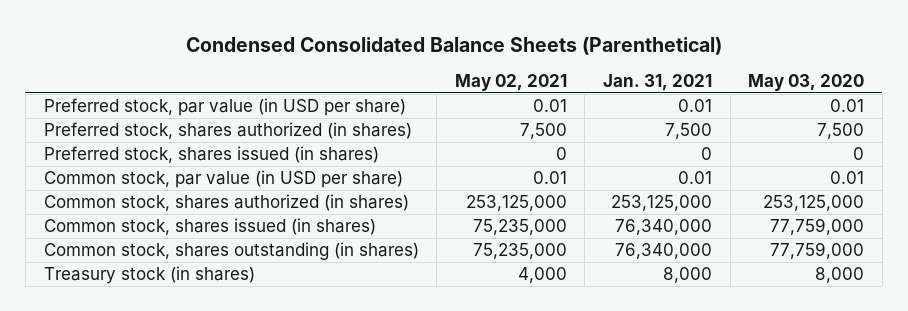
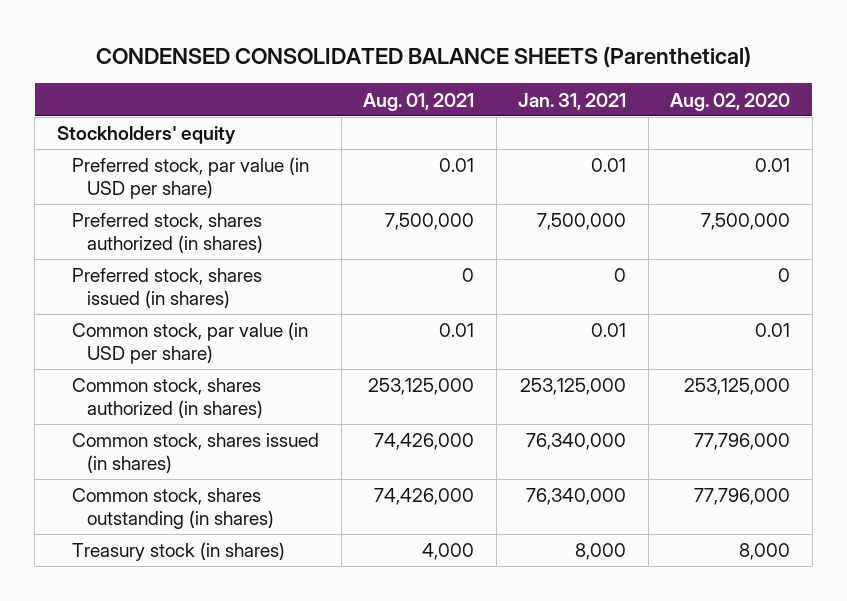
- Condensed Consolidated Balance Sheets (Parenthetical)
+ CONDENSED CONSOLIDATED BALANCE SHEETS (Parenthetical)
- | May 02, 2021 | Jan. 31, 2021 | May 03, 2020
+ | Aug. 01, 2021 | Jan. 31, 2021 | Aug. 02, 2020
+ Stockholders' equity
- Preferred stock, shares authorized (in shares) | 7,500 | 7,500 | 7,500
+ Preferred stock, shares authorized (in shares) | 7,500,000 | 7,500,000 | 7,500,000

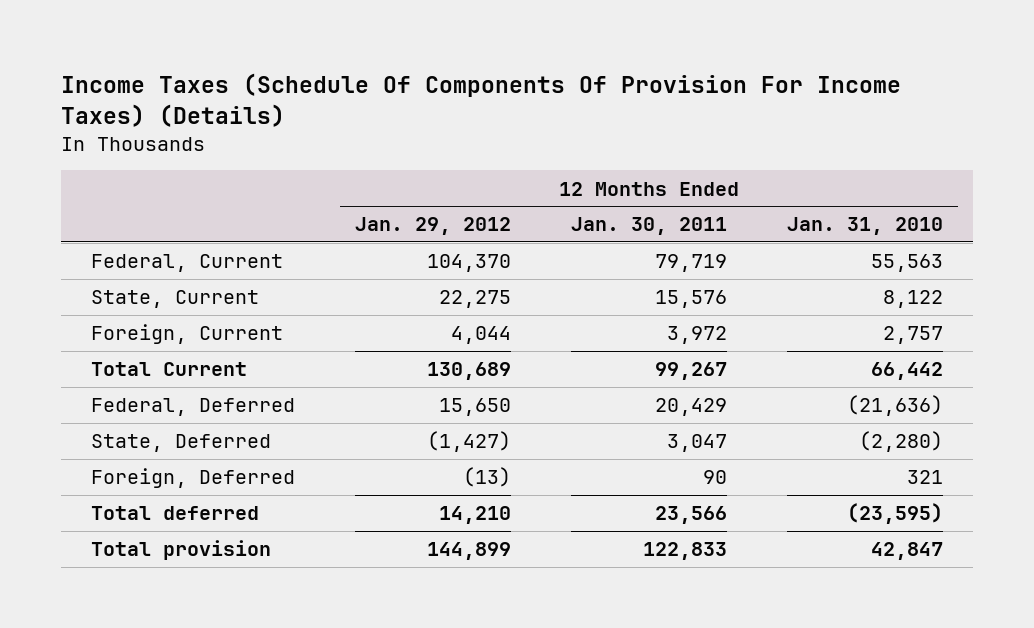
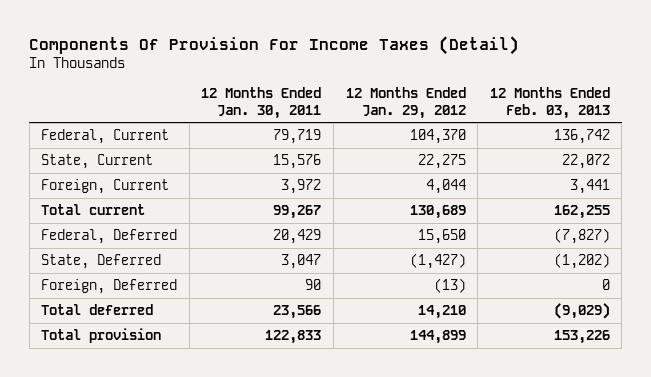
- Income Taxes (Schedule Of Components Of Provision For Income Taxes) (Details)
+ Components Of Provision For Income Taxes (Detail)
- | 12 Months Ended Jan. 29, 2012 | 12 Months Ended Jan. 30, 2011 | 12 Months Ended Jan. 31, 2010
+ | 12 Months Ended Jan. 30, 2011 | 12 Months Ended Jan. 29, 2012 | 12 Months Ended Feb. 03, 2013
- Total Current | 130,689 | 99,267 | 66,442
+ Total current | 99,267 | 130,689 | 162,255

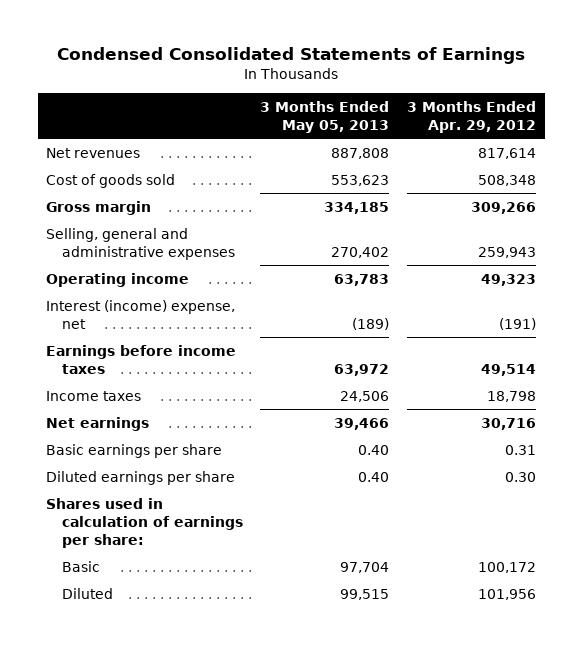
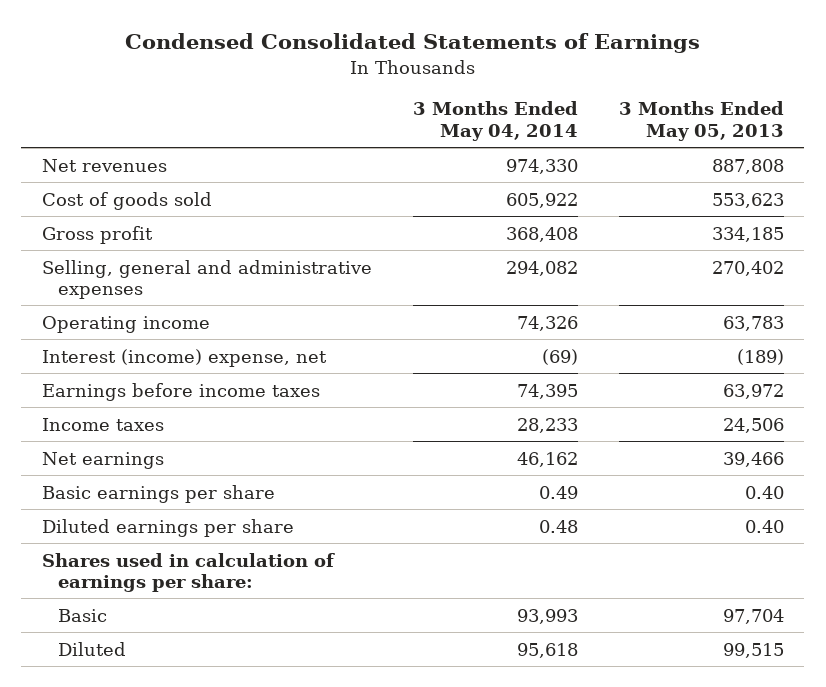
- | 3 Months Ended May 05, 2013 | 3 Months Ended Apr. 29, 2012
+ | 3 Months Ended May 04, 2014 | 3 Months Ended May 05, 2013
- Gross margin | 334,185 | 309,266
+ Gross profit | 368,408 | 334,185

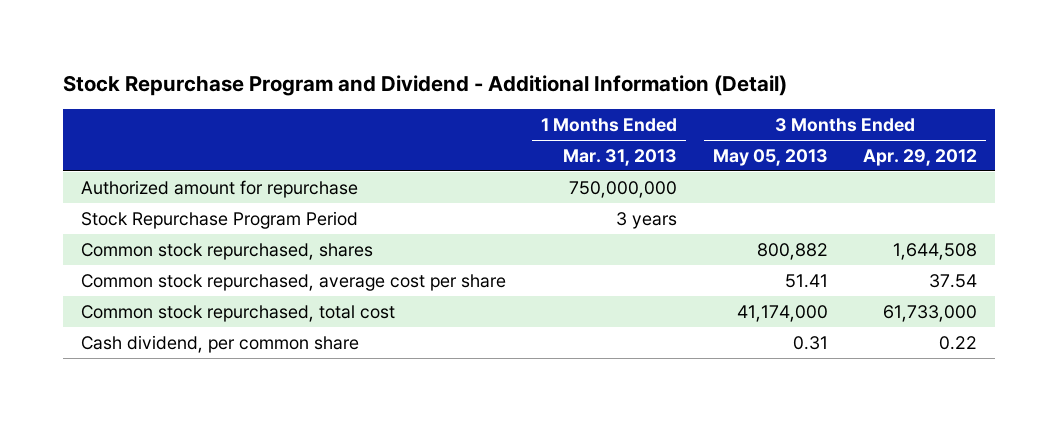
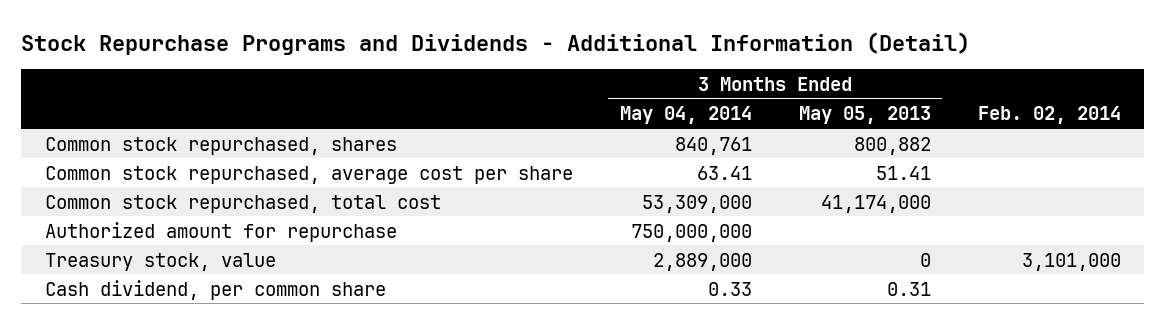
- Stock Repurchase Program and Dividend - Additional Information (Detail)
+ Stock Repurchase Programs and Dividends - Additional Information (Detail)
- | 1 Months Ended Mar. 31, 2013 | 3 Months Ended May 05, 2013 | 3 Months Ended Apr. 29, 2012
+ | 3 Months Ended May 04, 2014 | 3 Months Ended May 05, 2013 | Feb. 02, 2014
- Stock Repurchase Program Period | 3 years | |
moved down: Authorized amount for repurchase | 750,000,000 | |
+ Treasury stock, value | 2,889,000 | 0 | 3,101,000

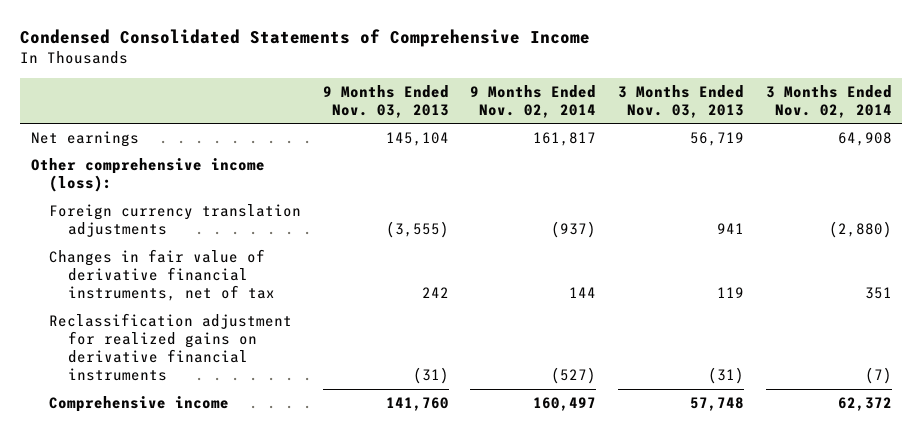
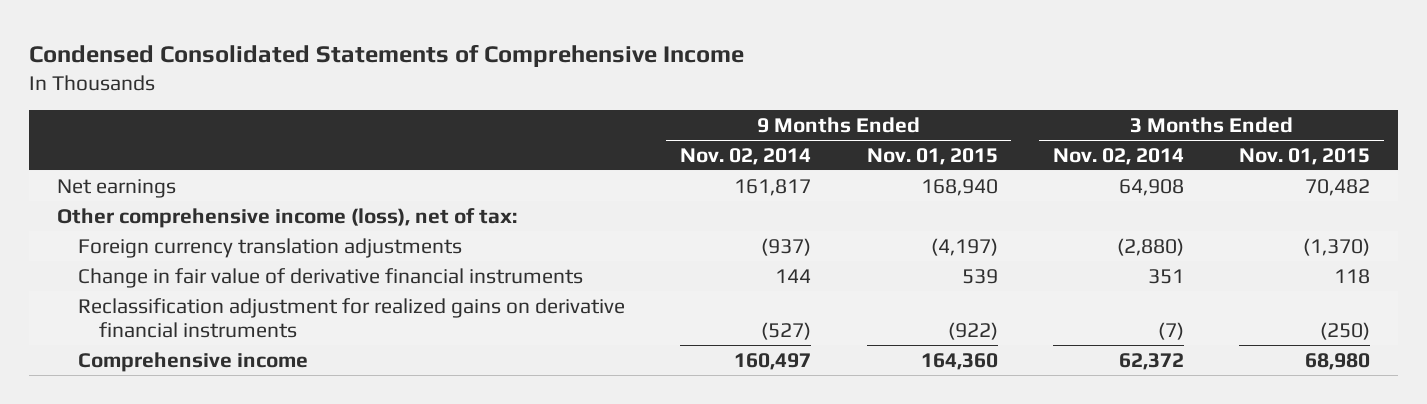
- | 9 Months Ended Nov. 03, 2013 | 9 Months Ended Nov. 02, 2014 | 3 Months Ended Nov. 03, 2013 | 3 Months Ended Nov. 02, 2014
+ | 9 Months Ended Nov. 02, 2014 | 9 Months Ended Nov. 01, 2015 | 3 Months Ended Nov. 02, 2014 | 3 Months Ended Nov. 01, 2015
- Other comprehensive income (loss):
+ Other comprehensive income (loss), net of tax:
- Changes in fair value of derivative financial instruments, net of tax | 242 | 144 | 119 | 351
+ Change in fair value of derivative financial instruments | 144 | 539 | 351 | 118

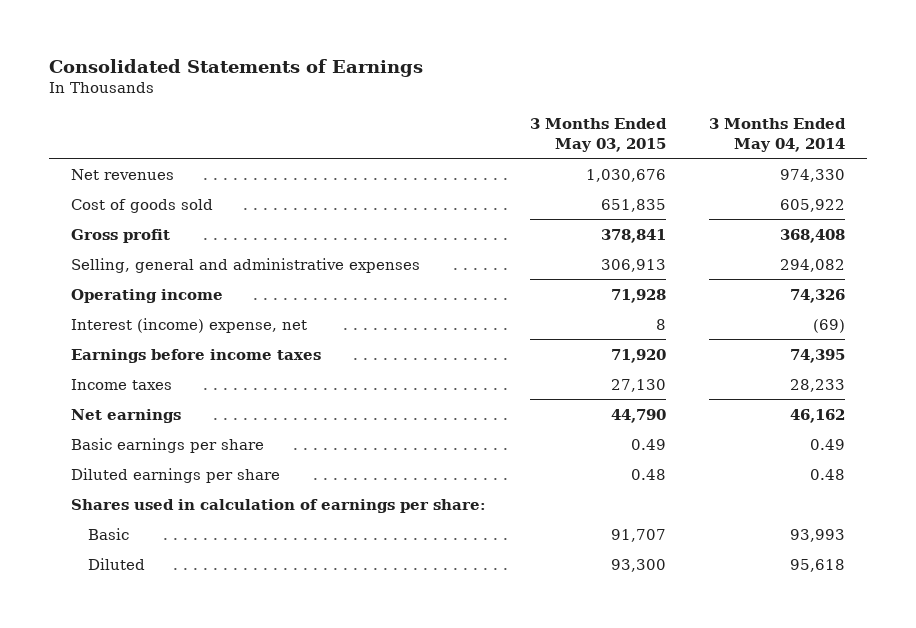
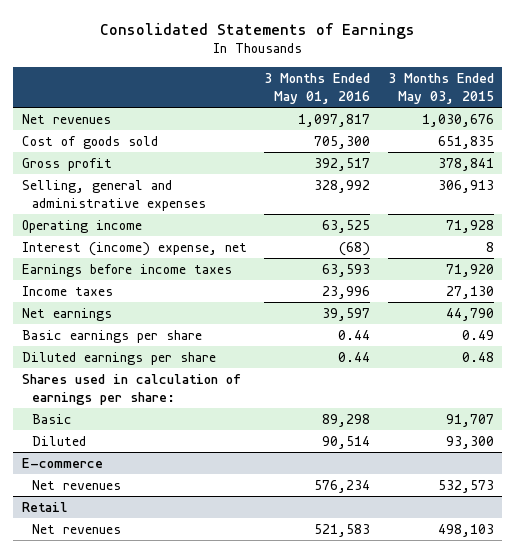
- | 3 Months Ended May 03, 2015 | 3 Months Ended May 04, 2014
+ | 3 Months Ended May 01, 2016 | 3 Months Ended May 03, 2015
+ E-commerce
+ Net revenues | 576,234 | 532,573
+ Retail
+ Net revenues | 521,583 | 498,103

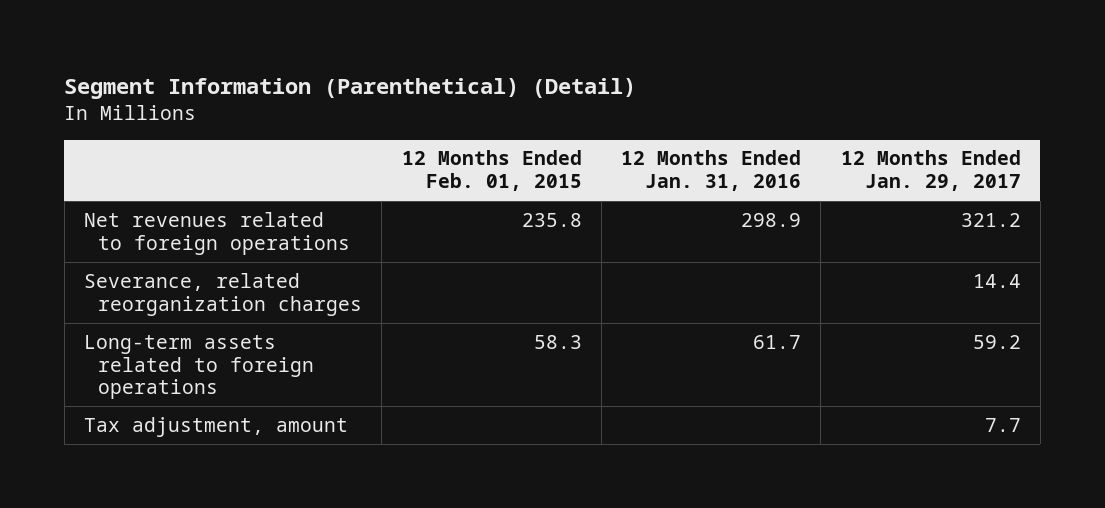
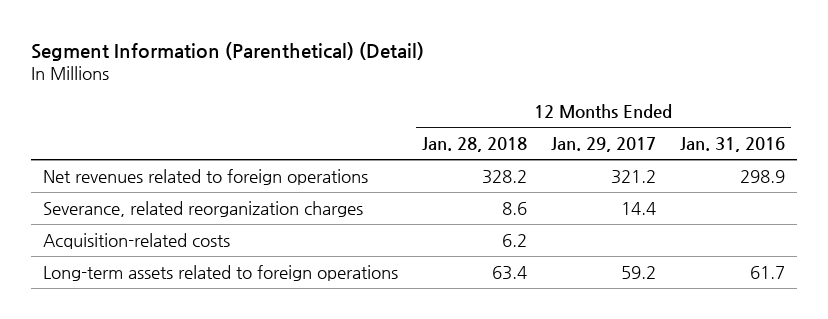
- | 12 Months Ended Feb. 01, 2015 | 12 Months Ended Jan. 31, 2016 | 12 Months Ended Jan. 29, 2017
+ | 12 Months Ended Jan. 28, 2018 | 12 Months Ended Jan. 29, 2017 | 12 Months Ended Jan. 31, 2016
+ Acquisition-related costs | 6.2 | |
- Tax adjustment, amount | | | 7.7

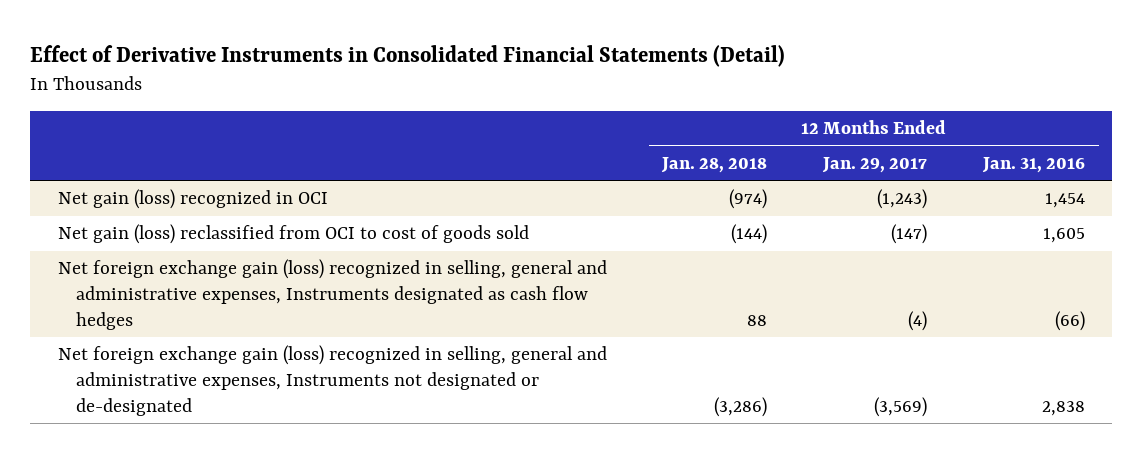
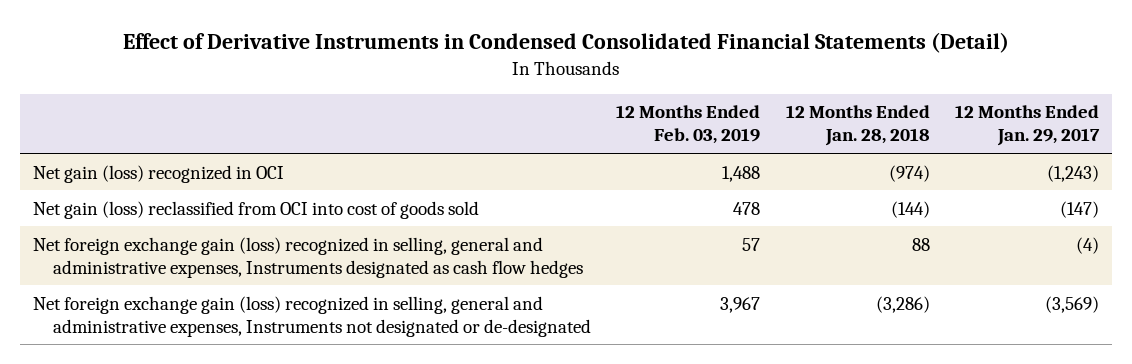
- Effect of Derivative Instruments in Consolidated Financial Statements (Detail)
+ Effect of Derivative Instruments in Condensed Consolidated Financial Statements (Detail)
- | 12 Months Ended Jan. 28, 2018 | 12 Months Ended Jan. 29, 2017 | 12 Months Ended Jan. 31, 2016
+ | 12 Months Ended Feb. 03, 2019 | 12 Months Ended Jan. 28, 2018 | 12 Months Ended Jan. 29, 2017
- Net gain (loss) reclassified from OCI to cost of goods sold | (144) | (147) | 1,605
+ Net gain (loss) reclassified from OCI into cost of goods sold | 478 | (144) | (147)

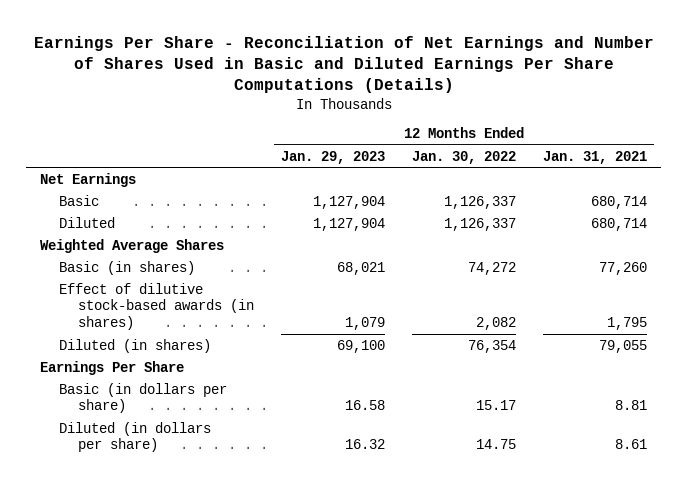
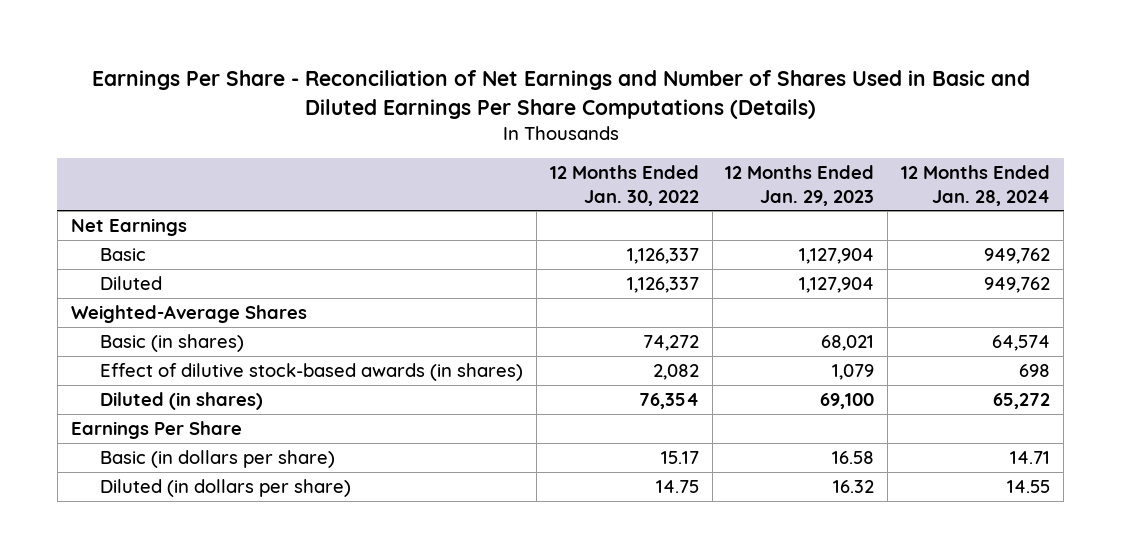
- | 12 Months Ended Jan. 29, 2023 | 12 Months Ended Jan. 30, 2022 | 12 Months Ended Jan. 31, 2021
+ | 12 Months Ended Jan. 30, 2022 | 12 Months Ended Jan. 29, 2023 | 12 Months Ended Jan. 28, 2024
- Weighted Average Shares
+ Weighted-Average Shares

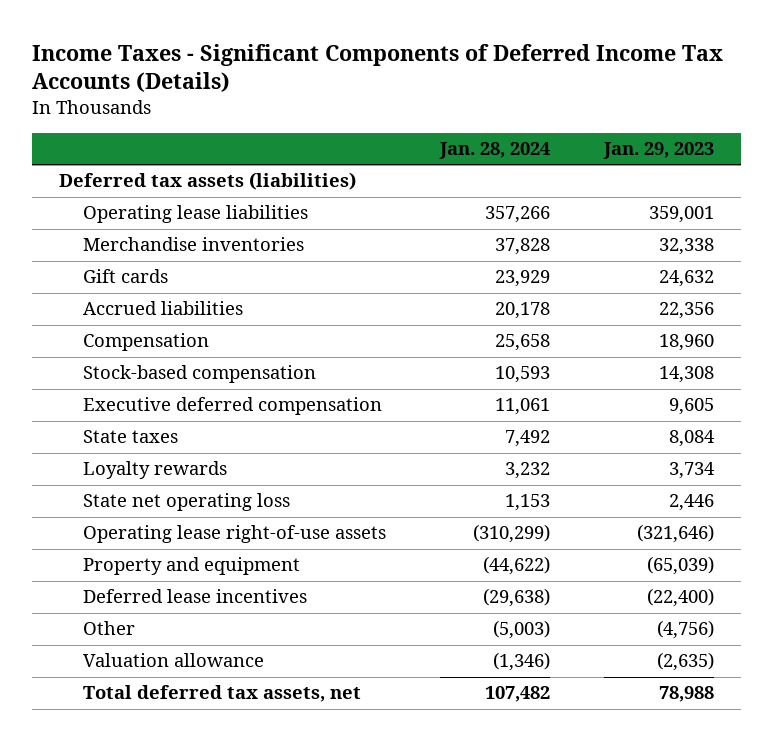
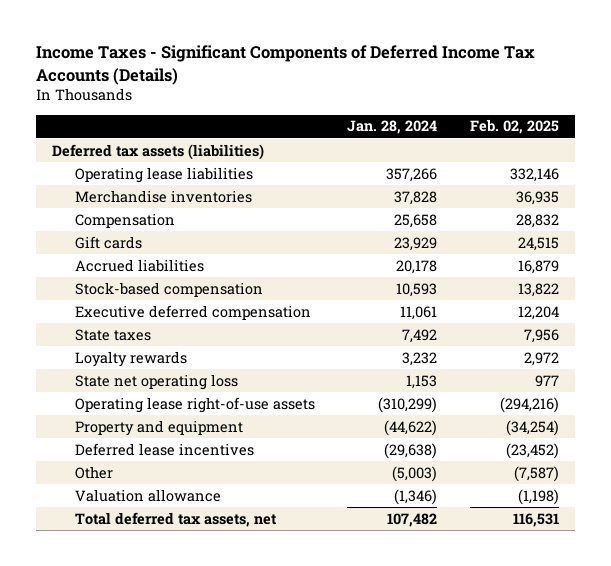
- | Jan. 28, 2024 | Jan. 29, 2023
+ | Jan. 28, 2024 | Feb. 02, 2025
moved up: Compensation | 25,658 | 28,832

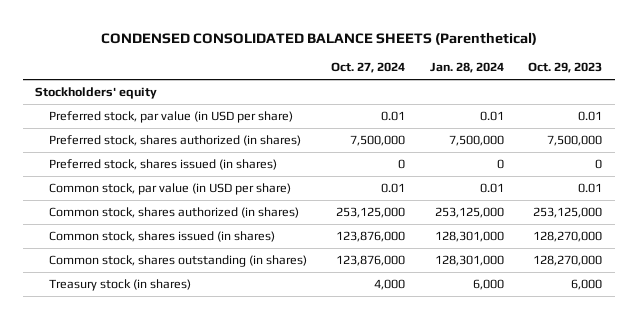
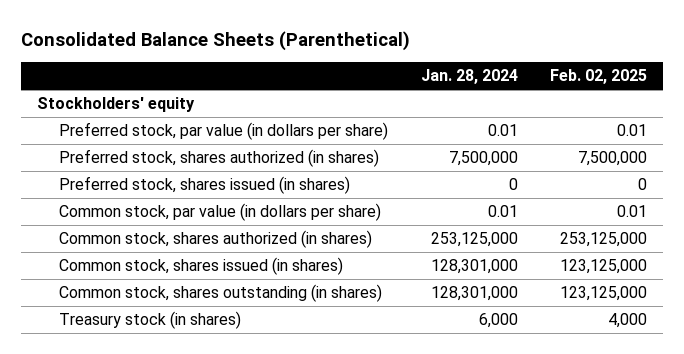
- CONDENSED CONSOLIDATED BALANCE SHEETS (Parenthetical)
+ Consolidated Balance Sheets (Parenthetical)
- | Oct. 27, 2024 | Jan. 28, 2024 | Oct. 29, 2023
+ | Jan. 28, 2024 | Feb. 02, 2025
- Preferred stock, par value (in USD per share) | 0.01 | 0.01 | 0.01
+ Preferred stock, par value (in dollars per share) | 0.01 | 0.01
- Common stock, par value (in USD per share) | 0.01 | 0.01 | 0.01
+ Common stock, par value (in dollars per share) | 0.01 | 0.01

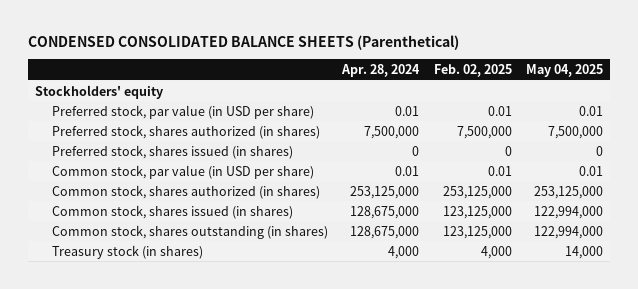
- Consolidated Balance Sheets (Parenthetical)
+ CONDENSED CONSOLIDATED BALANCE SHEETS (Parenthetical)
- | Jan. 28, 2024 | Feb. 02, 2025
+ | Apr. 28, 2024 | Feb. 02, 2025 | May 04, 2025
- Preferred stock, par value (in dollars per share) | 0.01 | 0.01
+ Preferred stock, par value (in USD per share) | 0.01 | 0.01 | 0.01
- Common stock, par value (in dollars per share) | 0.01 | 0.01
+ Common stock, par value (in USD per share) | 0.01 | 0.01 | 0.01

